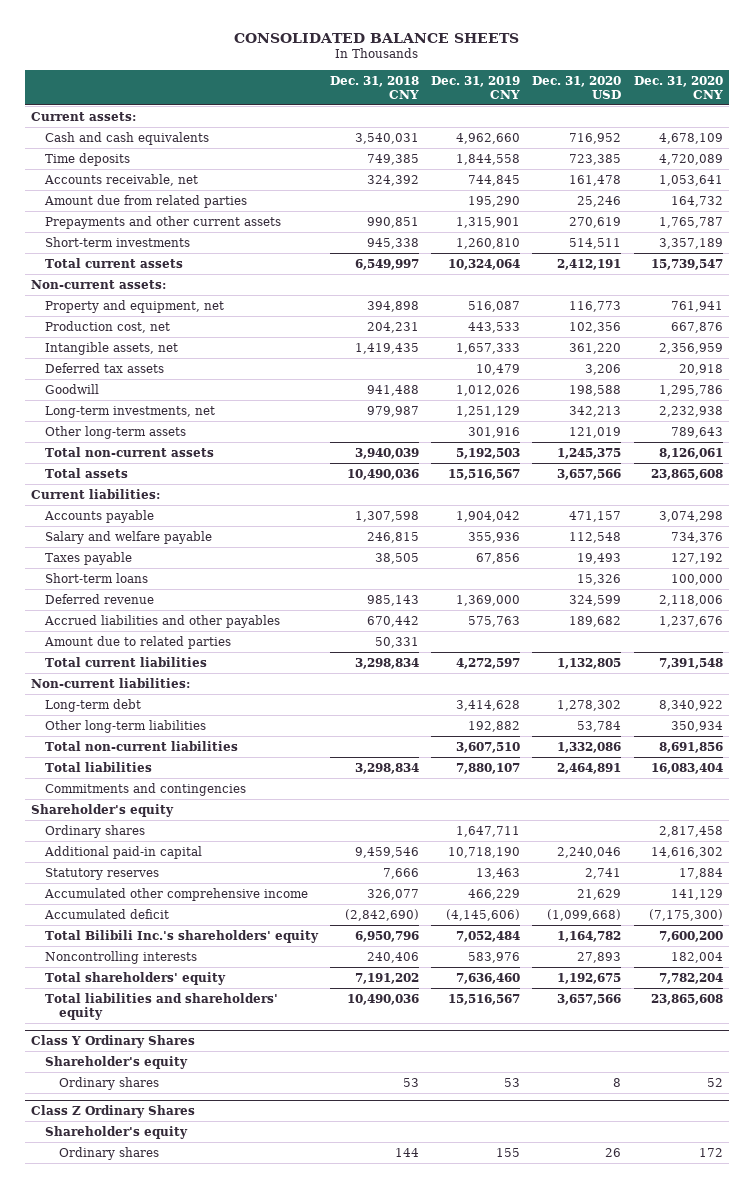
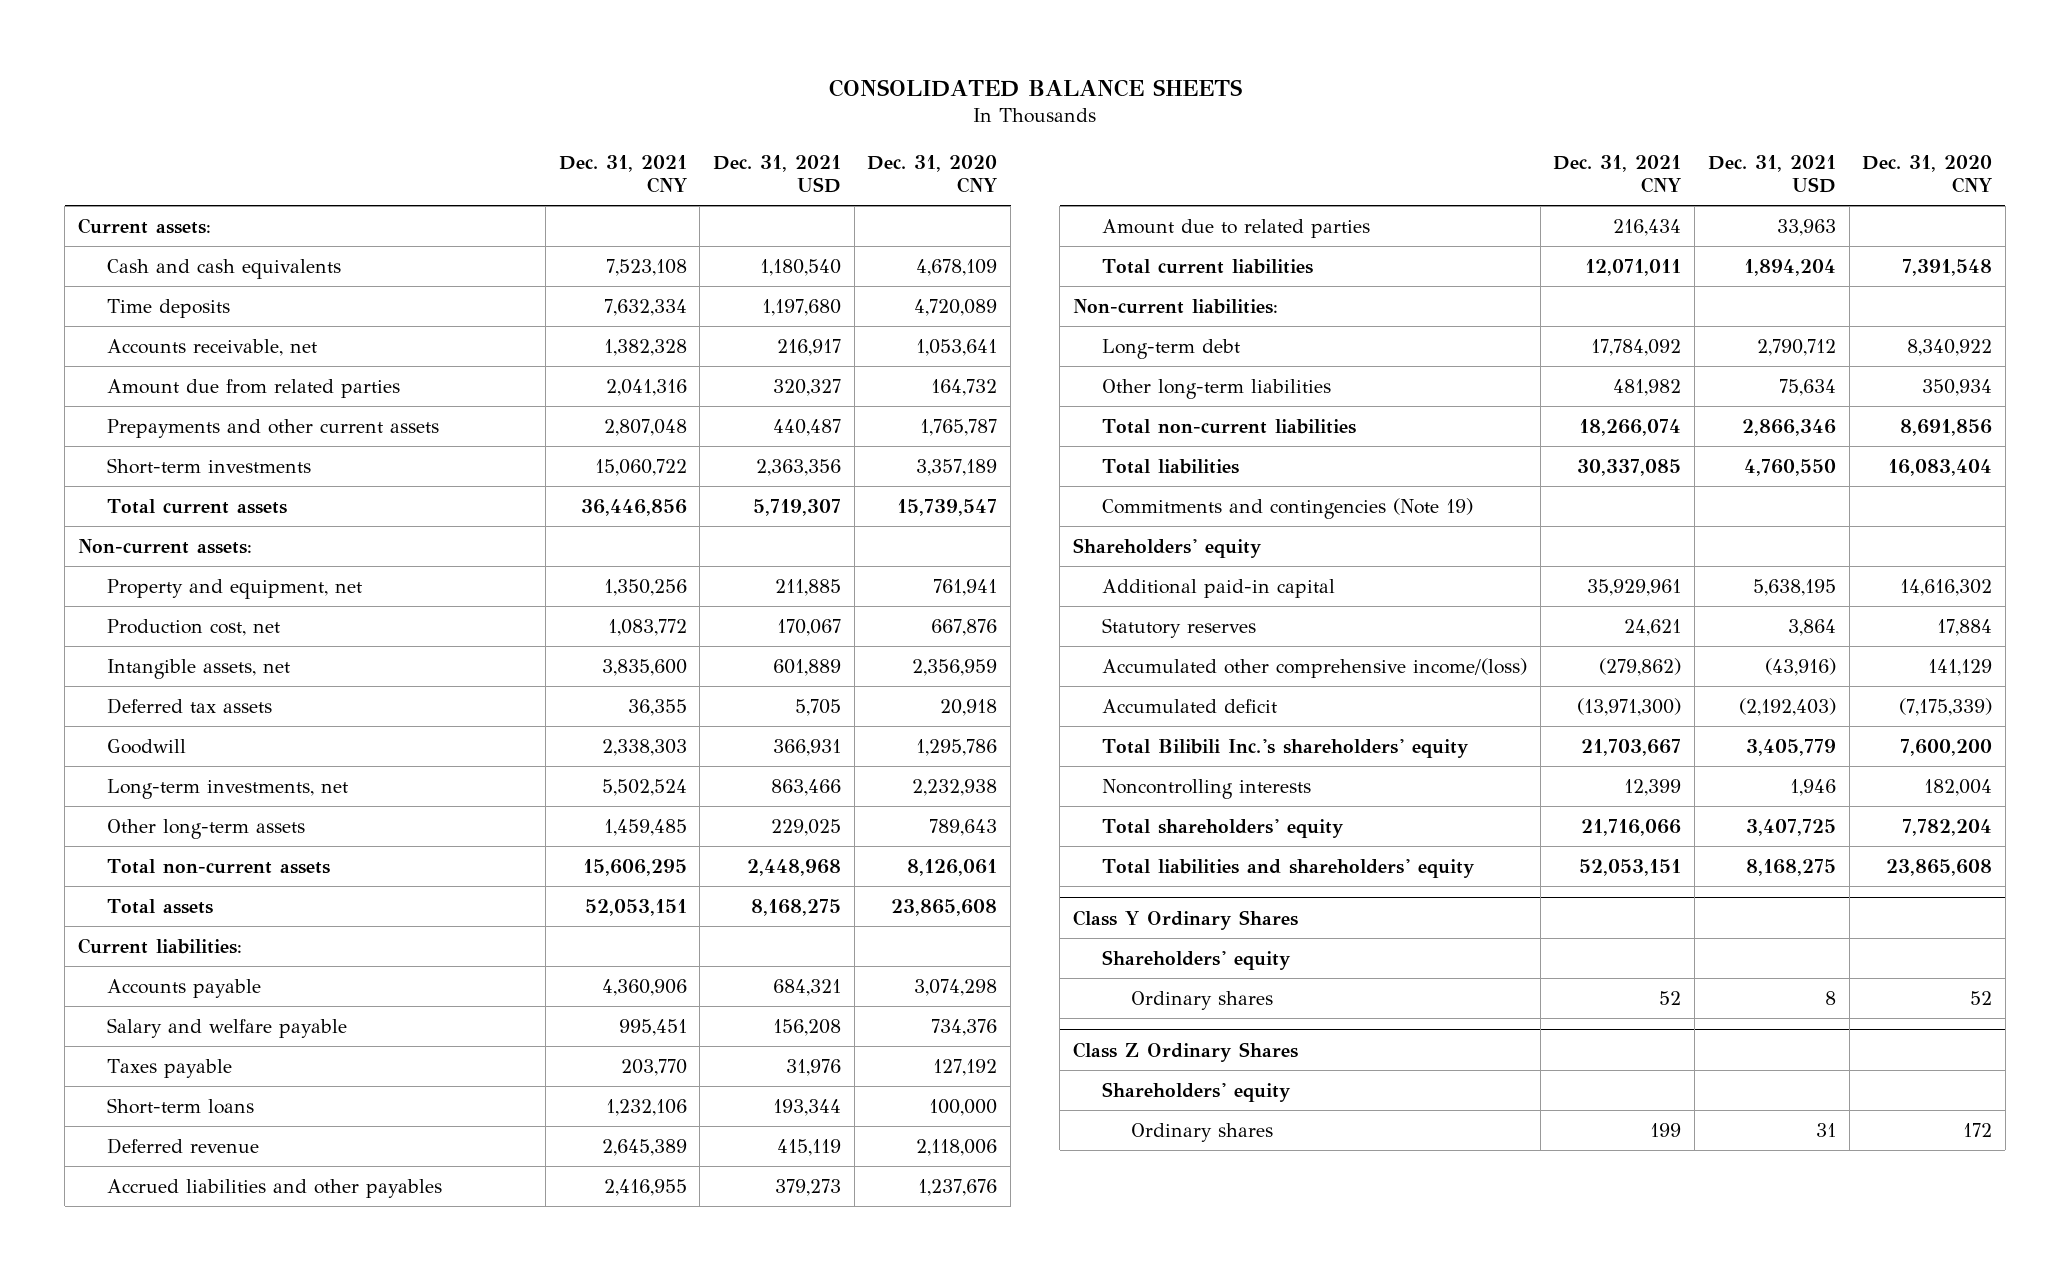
- | Dec. 31, 2018 CNY | Dec. 31, 2019 CNY | Dec. 31, 2020 USD | Dec. 31, 2020 CNY
+ | Dec. 31, 2021 CNY | Dec. 31, 2021 USD | Dec. 31, 2020 CNY
- Commitments and contingencies
- Shareholder's equity
- Ordinary shares | | 1,647,711 | | 2,817,458
+ Commitments and contingencies (Note 19)
+ Shareholders' equity
- Accumulated other comprehensive income | 326,077 | 466,229 | 21,629 | 141,129
- Accumulated deficit | (2,842,690) | (4,145,606) | (1,099,668) | (7,175,300)
+ Accumulated other comprehensive income/(loss) | (279,862) | (43,916) | 141,129
+ Accumulated deficit | (13,971,300) | (2,192,403) | (7,175,339)
@ Class Y Ordinary Shares
- Shareholder's equity
+ Shareholders' equity
@ Class Z Ordinary Shares
- Shareholder's equity
+ Shareholders' equity

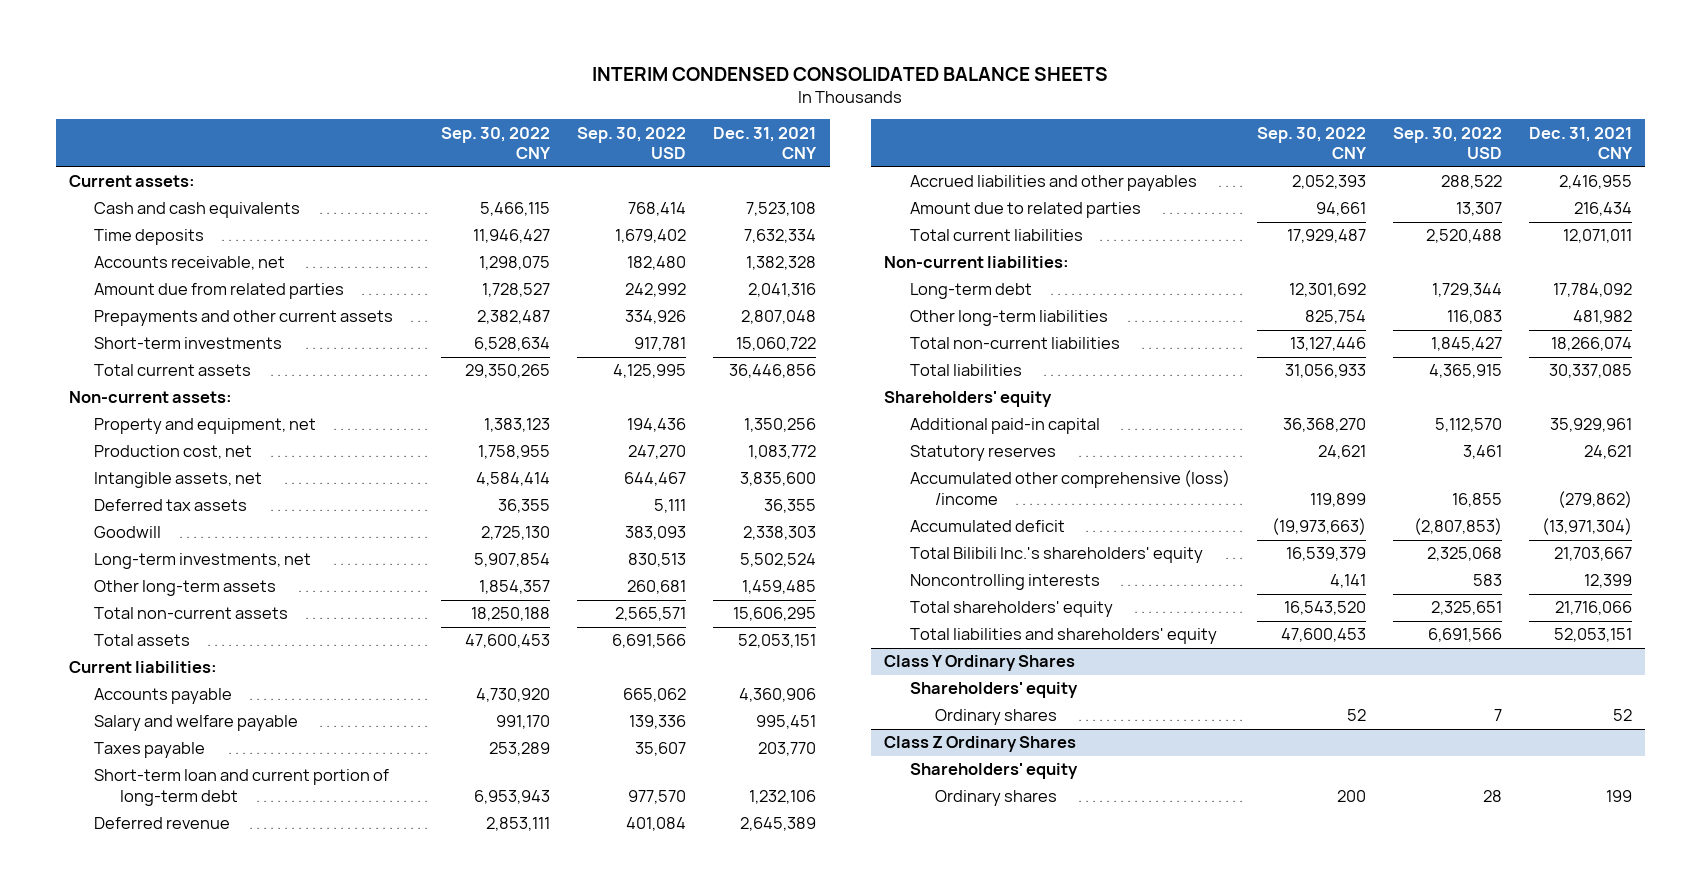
- CONSOLIDATED BALANCE SHEETS
+ INTERIM CONDENSED CONSOLIDATED BALANCE SHEETS
- | Dec. 31, 2021 CNY | Dec. 31, 2021 USD | Dec. 31, 2020 CNY
+ | Sep. 30, 2022 CNY | Sep. 30, 2022 USD | Dec. 31, 2021 CNY
- Short-term loans | 1,232,106 | 193,344 | 100,000
+ Short-term loan and current portion of long-term debt | 6,953,943 | 977,570 | 1,232,106
- Commitments and contingencies (Note 19)
- Accumulated other comprehensive income/(loss) | (279,862) | (43,916) | 141,129
- Accumulated deficit | (13,971,300) | (2,192,403) | (7,175,339)
+ Accumulated other comprehensive (loss) /income | 119,899 | 16,855 | (279,862)
+ Accumulated deficit | (19,973,663) | (2,807,853) | (13,971,304)

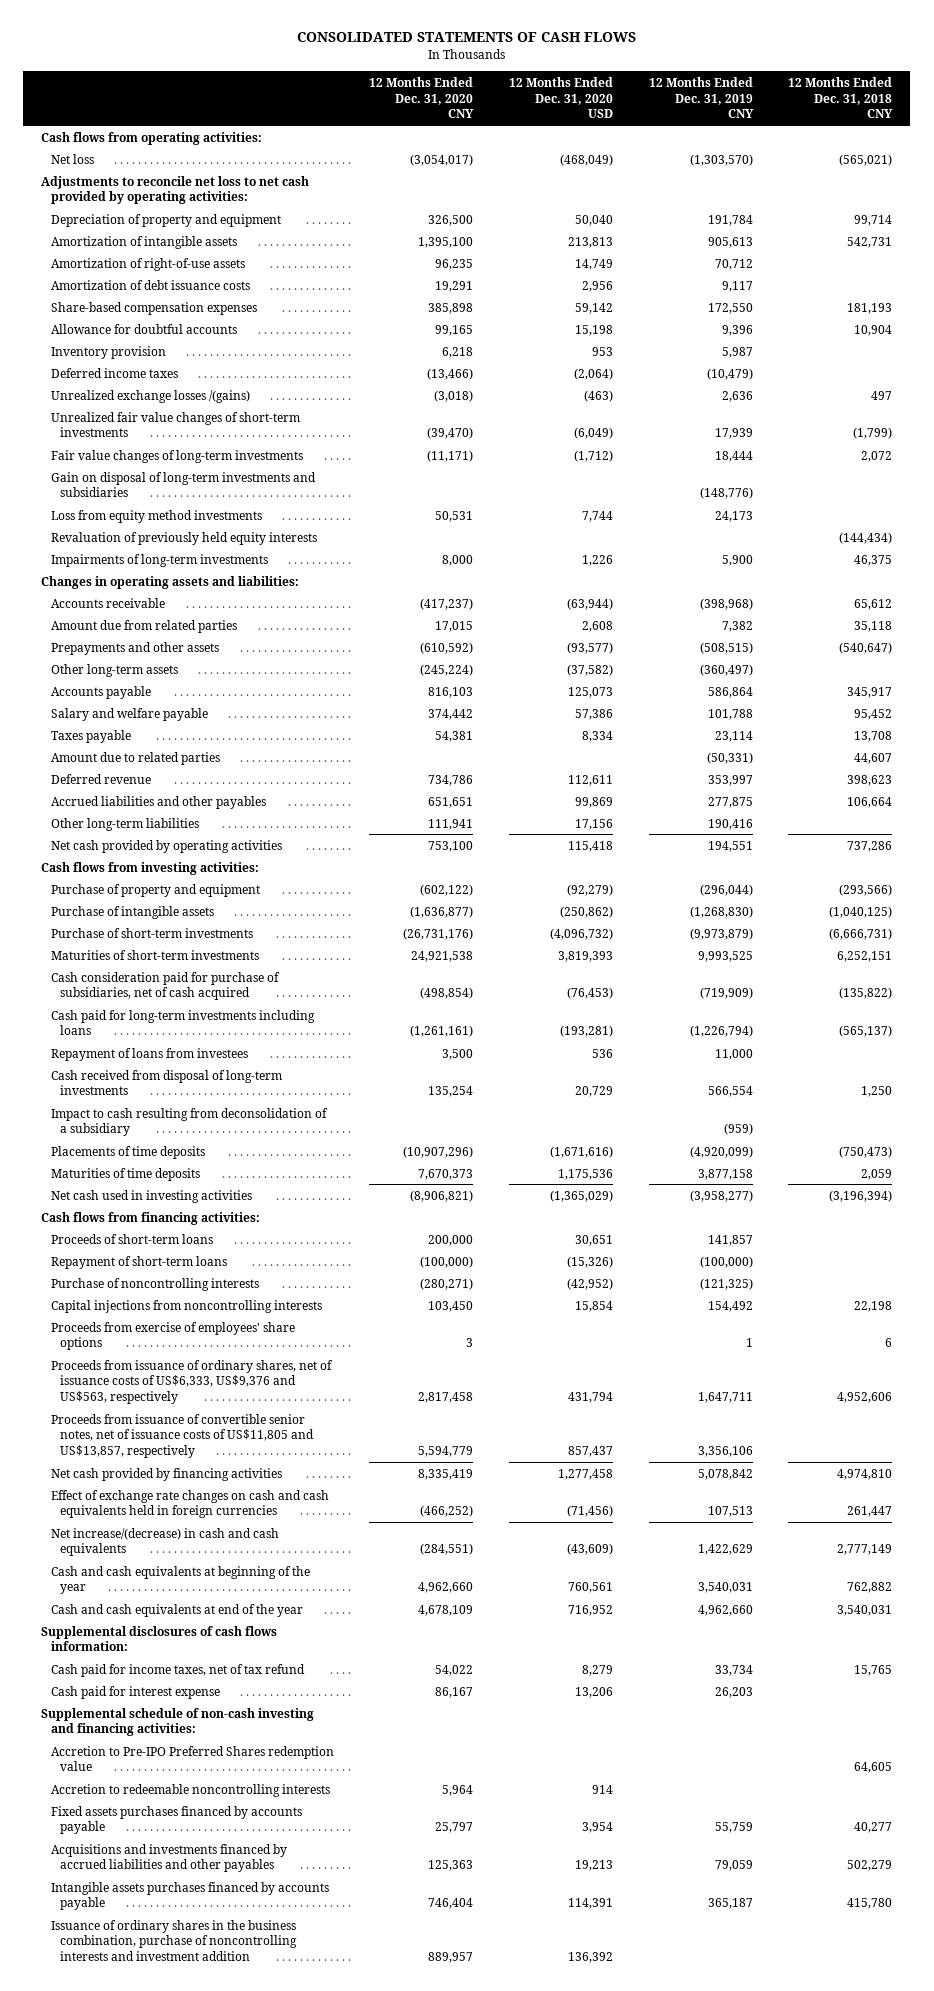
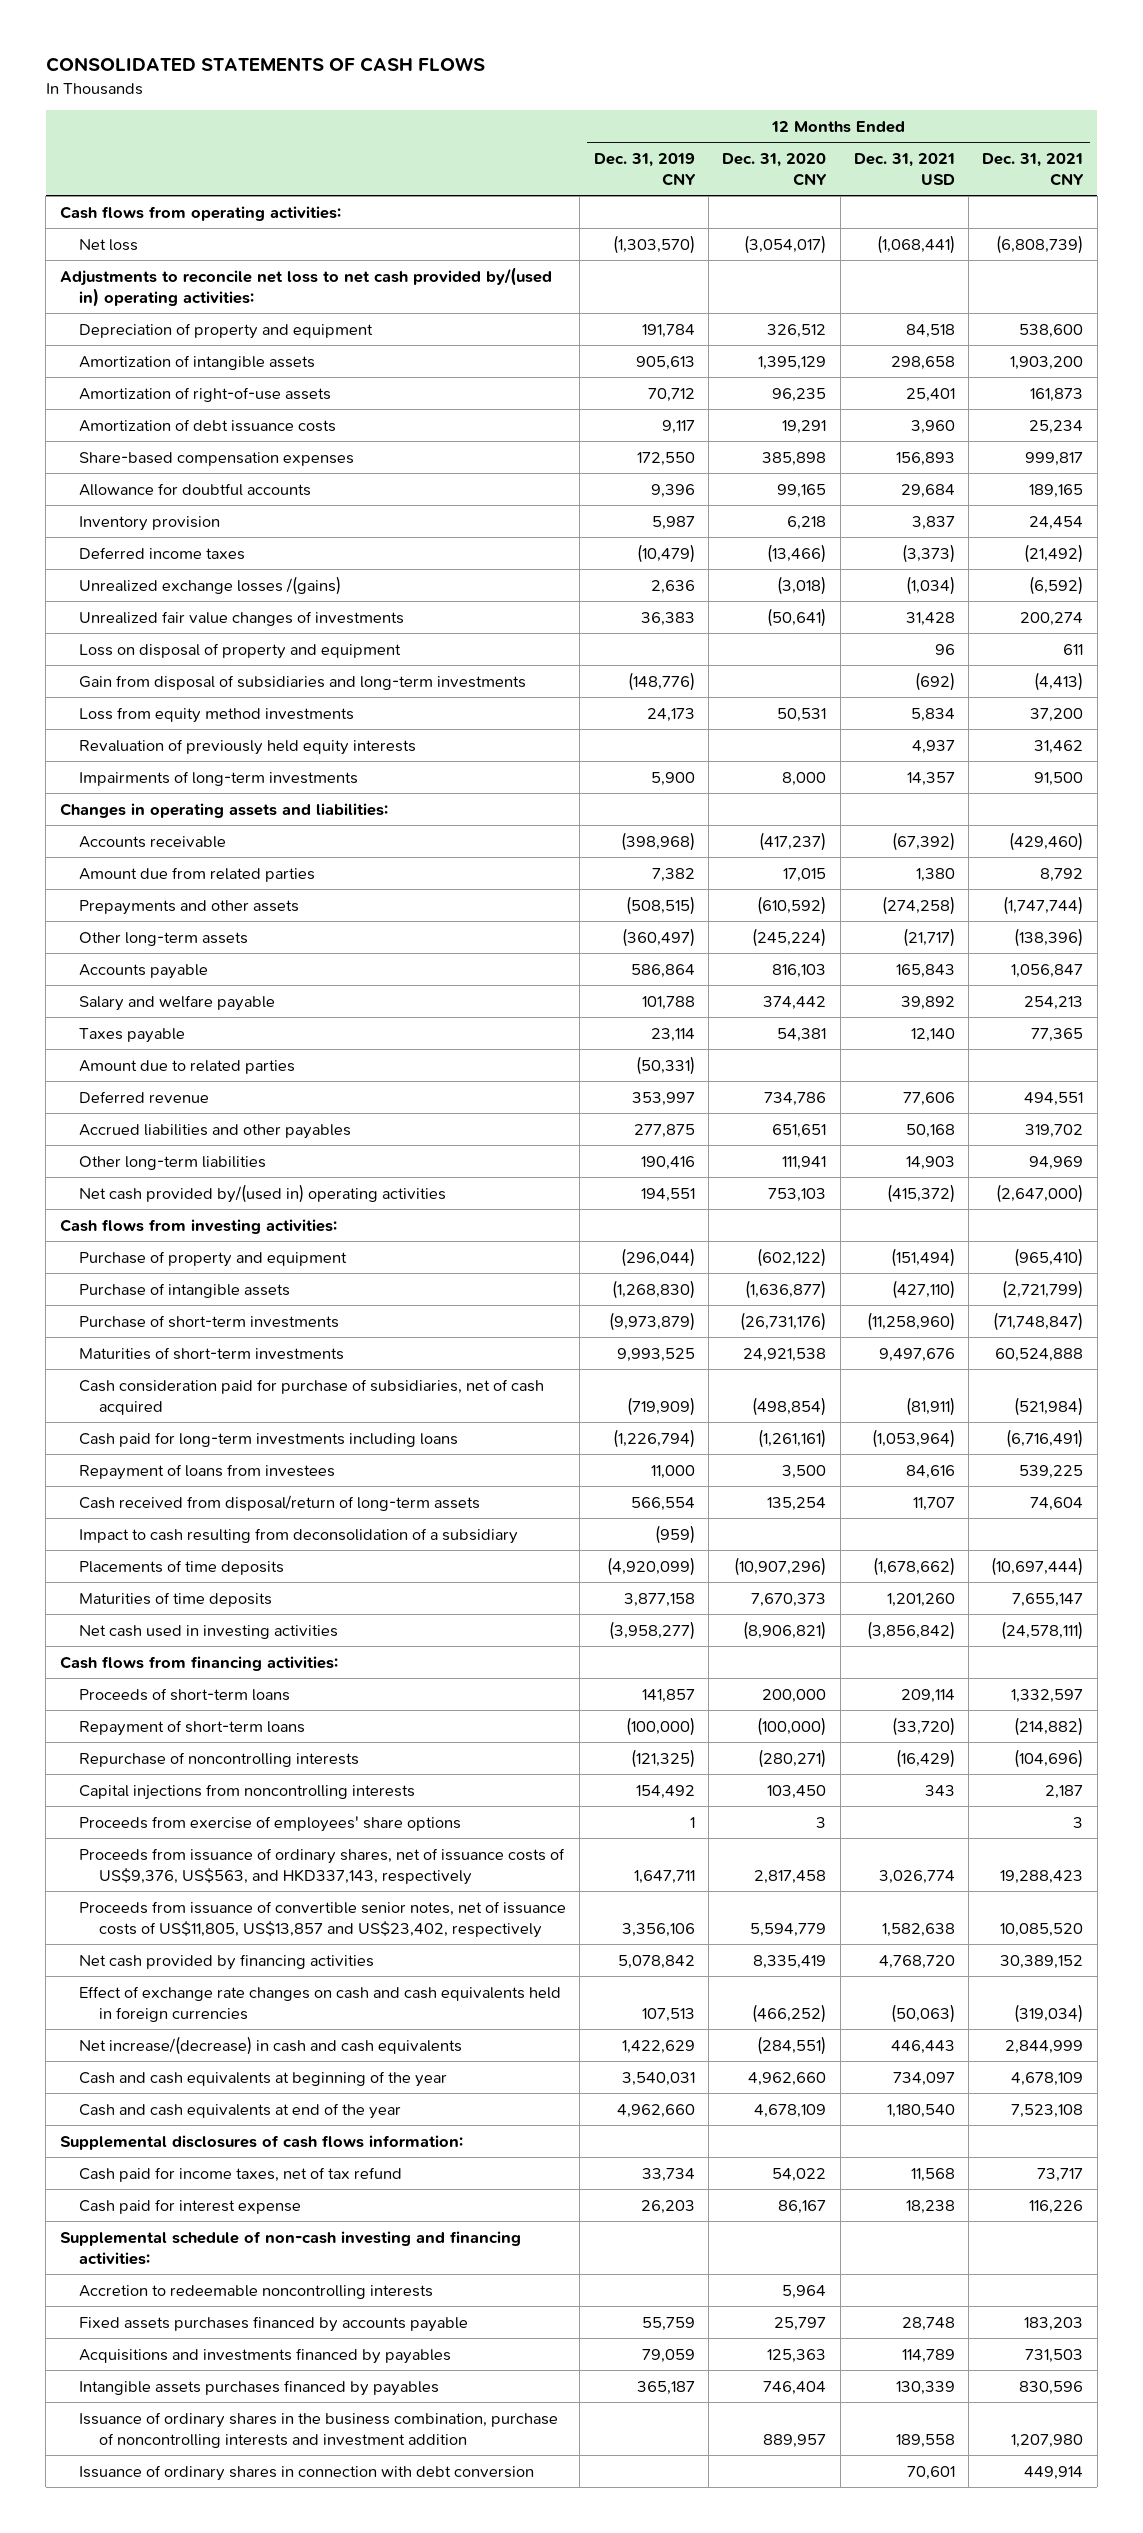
- | 12 Months Ended Dec. 31, 2020 CNY | 12 Months Ended Dec. 31, 2020 USD | 12 Months Ended Dec. 31, 2019 CNY | 12 Months Ended Dec. 31, 2018 CNY
+ | 12 Months Ended Dec. 31, 2019 CNY | 12 Months Ended Dec. 31, 2020 CNY | 12 Months Ended Dec. 31, 2021 USD | 12 Months Ended Dec. 31, 2021 CNY
- Adjustments to reconcile net loss to net cash provided by operating activities:
- Depreciation of property and equipment | 326,500 | 50,040 | 191,784 | 99,714
- Amortization of intangible assets | 1,395,100 | 213,813 | 905,613 | 542,731
+ Adjustments to reconcile net loss to net cash provided by/(used in) operating activities:
+ Depreciation of property and equipment | 191,784 | 326,512 | 84,518 | 538,600
+ Amortization of intangible assets | 905,613 | 1,395,129 | 298,658 | 1,903,200
- Unrealized fair value changes of short-term investments | (39,470) | (6,049) | 17,939 | (1,799)
- Fair value changes of long-term investments | (11,171) | (1,712) | 18,444 | 2,072
- Gain on disposal of long-term investments and subsidiaries | | | (148,776) |
+ Unrealized fair value changes of investments | 36,383 | (50,641) | 31,428 | 200,274
+ Loss on disposal of property and equipment | | | 96 | 611
+ Gain from disposal of subsidiaries and long-term investments | (148,776) | | (692) | (4,413)
- Net cash provided by operating activities | 753,100 | 115,418 | 194,551 | 737,286
+ Net cash provided by/(used in) operating activities | 194,551 | 753,103 | (415,372) | (2,647,000)
- Cash received from disposal of long-term investments | 135,254 | 20,729 | 566,554 | 1,250
+ Cash received from disposal/return of long-term assets | 566,554 | 135,254 | 11,707 | 74,604
- Purchase of noncontrolling interests | (280,271) | (42,952) | (121,325) |
+ Repurchase of noncontrolling interests | (121,325) | (280,271) | (16,429) | (104,696)
- Proceeds from issuance of ordinary shares, net of issuance costs of US$6,333, US$9,376 and US$563, respectively | 2,817,458 | 431,794 | 1,647,711 | 4,952,606
- Proceeds from issuance of convertible senior notes, net of issuance costs of US$11,805 and US$13,857, respectively | 5,594,779 | 857,437 | 3,356,106 |
+ Proceeds from issuance of ordinary shares, net of issuance costs of US$9,376, US$563, and HKD337,143, respectively | 1,647,711 | 2,817,458 | 3,026,774 | 19,288,423
+ Proceeds from issuance of convertible senior notes, net of issuance costs of US$11,805, US$13,857 and US$23,402, respectively | 3,356,106 | 5,594,779 | 1,582,638 | 10,085,520
- Accretion to Pre-IPO Preferred Shares redemption value | | | | 64,605
- Acquisitions and investments financed by accrued liabilities and other payables | 125,363 | 19,213 | 79,059 | 502,279
- Intangible assets purchases financed by accounts payable | 746,404 | 114,391 | 365,187 | 415,780
+ Acquisitions and investments financed by payables | 79,059 | 125,363 | 114,789 | 731,503
+ Intangible assets purchases financed by payables | 365,187 | 746,404 | 130,339 | 830,596
+ Issuance of ordinary shares in connection with debt conversion | | | 70,601 | 449,914

